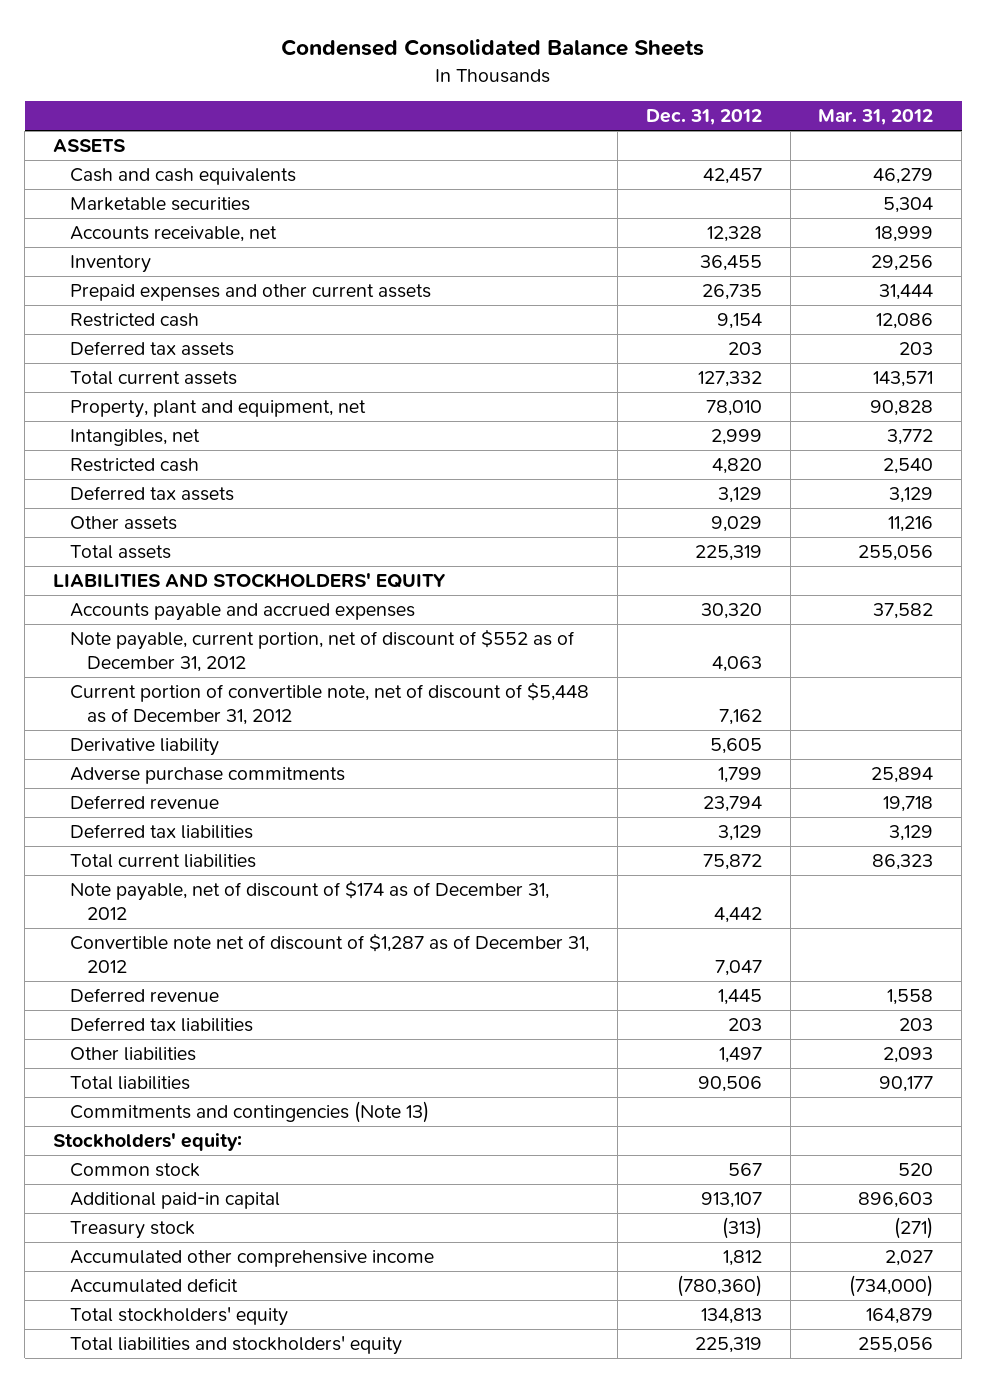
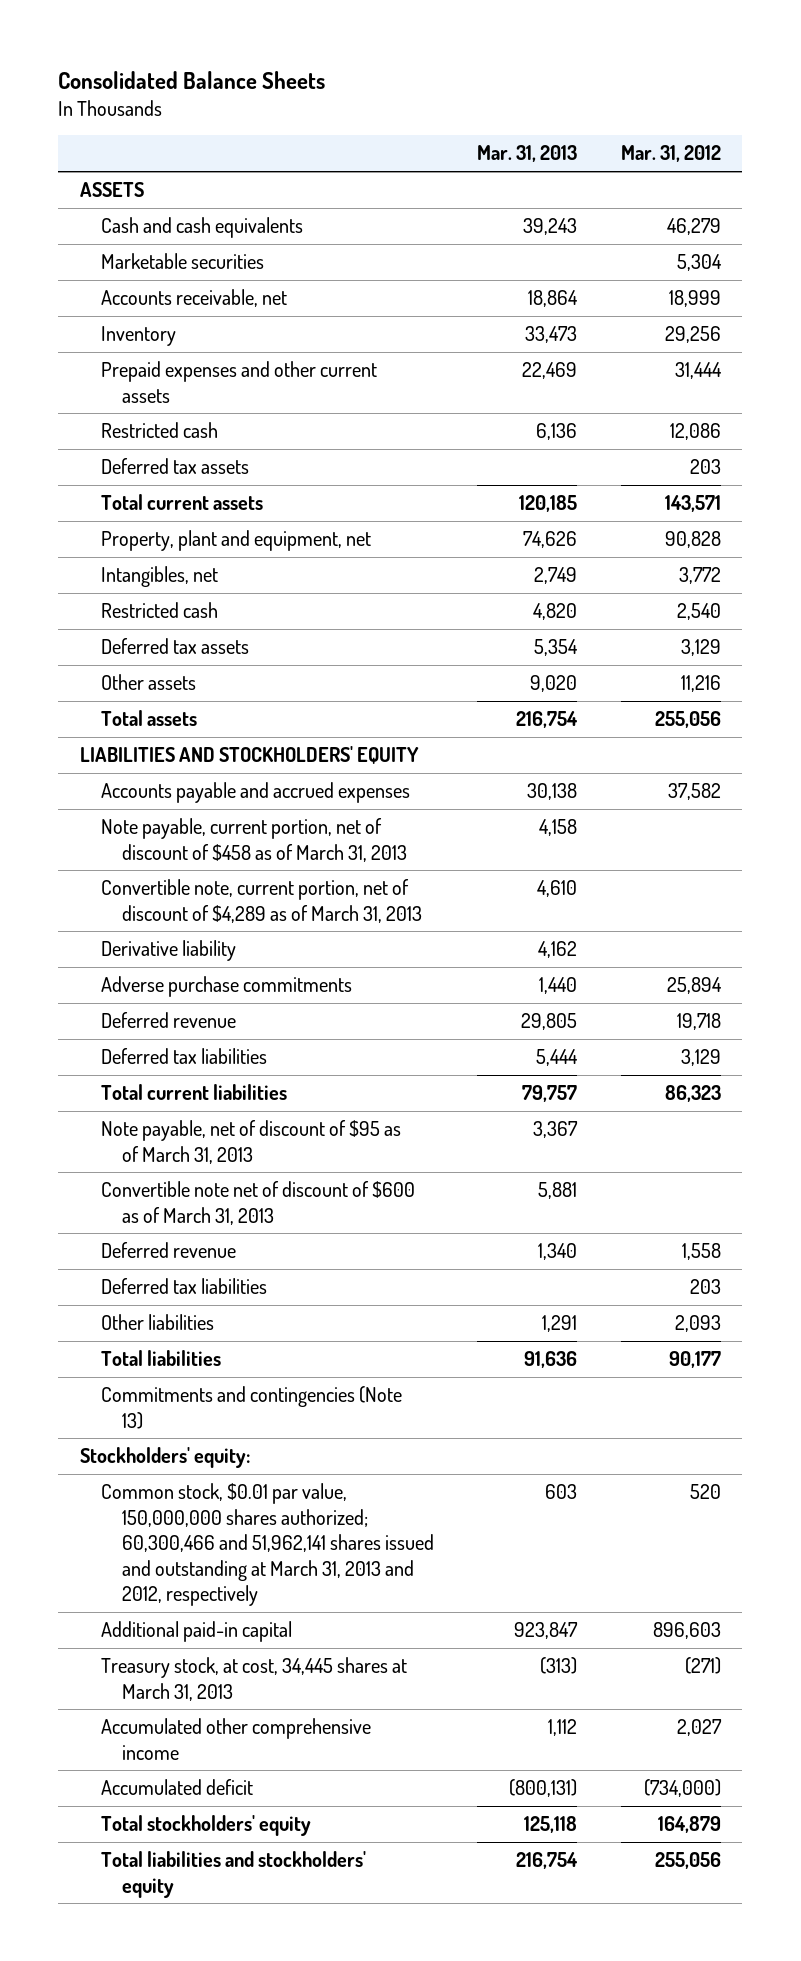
- Condensed Consolidated Balance Sheets
+ Consolidated Balance Sheets
- | Dec. 31, 2012 | Mar. 31, 2012
+ | Mar. 31, 2013 | Mar. 31, 2012
- Note payable, current portion, net of discount of $552 as of December 31, 2012 | 4,063 |
- Current portion of convertible note, net of discount of $5,448 as of December 31, 2012 | 7,162 |
+ Note payable, current portion, net of discount of $458 as of March 31, 2013 | 4,158 |
+ Convertible note, current portion, net of discount of $4,289 as of March 31, 2013 | 4,610 |
- Note payable, net of discount of $174 as of December 31, 2012 | 4,442 |
- Convertible note net of discount of $1,287 as of December 31, 2012 | 7,047 |
+ Note payable, net of discount of $95 as of March 31, 2013 | 3,367 |
+ Convertible note net of discount of $600 as of March 31, 2013 | 5,881 |
- Common stock | 567 | 520
+ Common stock, $0.01 par value, 150,000,000 shares authorized; 60,300,466 and 51,962,141 shares issued and outstanding at March 31, 2013 and 2012, respectively | 603 | 520
- Treasury stock | (313) | (271)
+ Treasury stock, at cost, 34,445 shares at March 31, 2013 | (313) | (271)

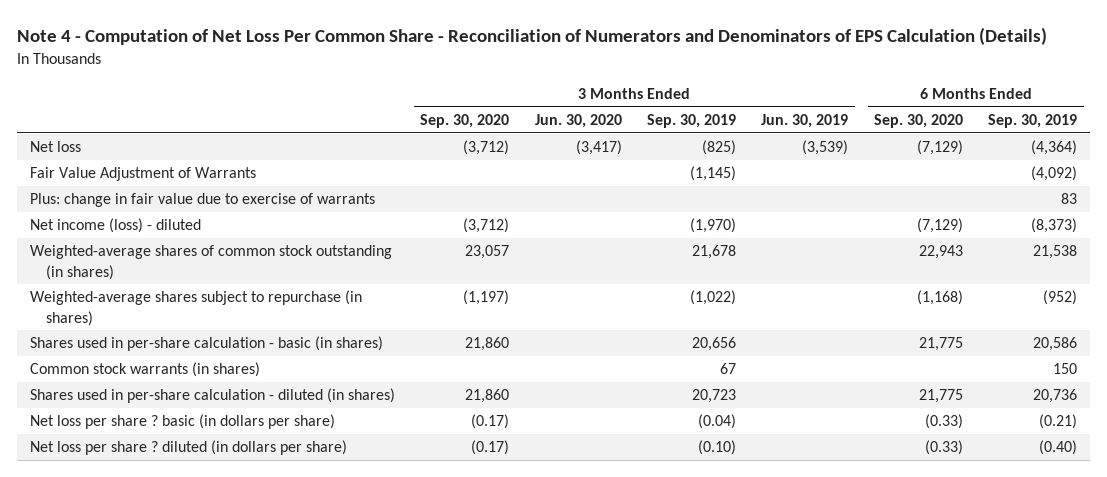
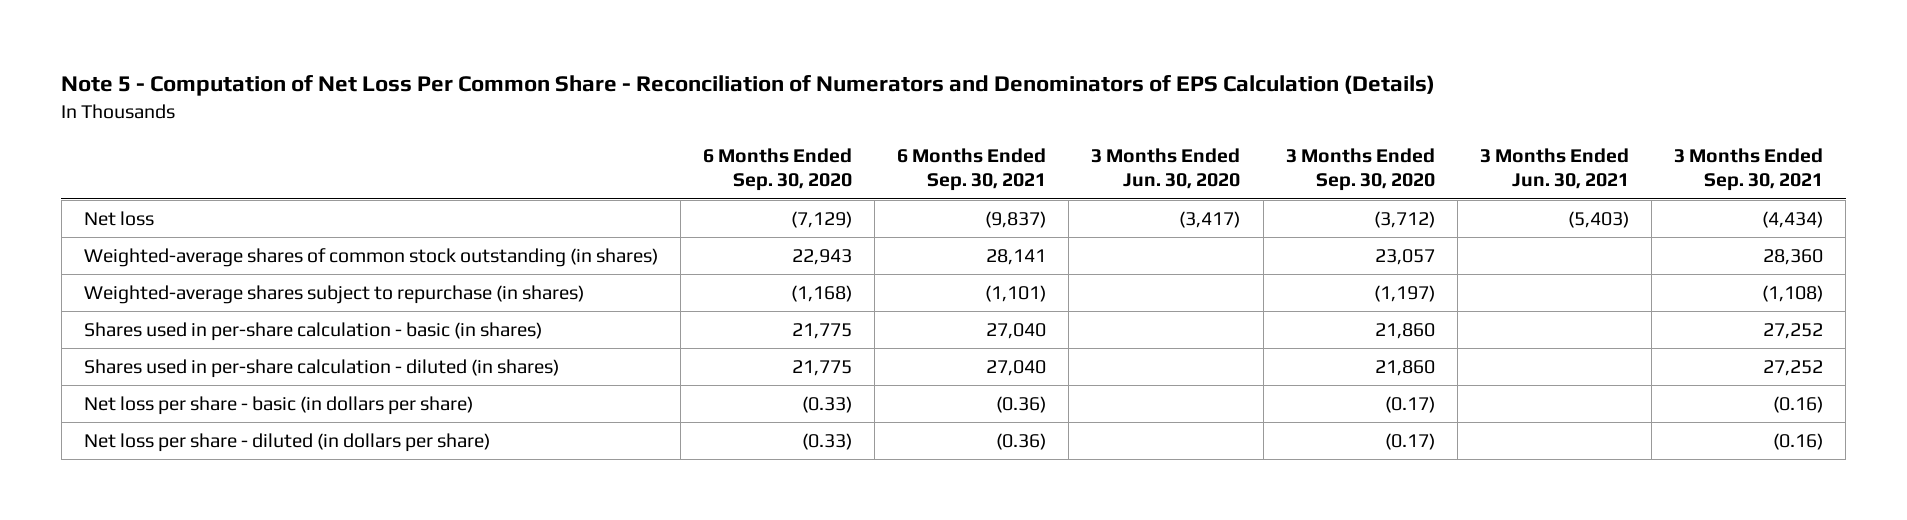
- Note 4 - Computation of Net Loss Per Common Share - Reconciliation of Numerators and Denominators of EPS Calculation (Details)
+ Note 5 - Computation of Net Loss Per Common Share - Reconciliation of Numerators and Denominators of EPS Calculation (Details)
- | 3 Months Ended Sep. 30, 2020 | 3 Months Ended Jun. 30, 2020 | 3 Months Ended Sep. 30, 2019 | 3 Months Ended Jun. 30, 2019 | 6 Months Ended Sep. 30, 2020 | 6 Months Ended Sep. 30, 2019
+ | 6 Months Ended Sep. 30, 2020 | 6 Months Ended Sep. 30, 2021 | 3 Months Ended Jun. 30, 2020 | 3 Months Ended Sep. 30, 2020 | 3 Months Ended Jun. 30, 2021 | 3 Months Ended Sep. 30, 2021
- Fair Value Adjustment of Warrants | | | (1,145) | | | (4,092)
- Plus: change in fair value due to exercise of warrants | | | | | | 83
- Net income (loss) - diluted | (3,712) | | (1,970) | | (7,129) | (8,373)
- Common stock warrants (in shares) | | | 67 | | | 150
- Net loss per share ? basic (in dollars per share) | (0.17) | | (0.04) | | (0.33) | (0.21)
- Net loss per share ? diluted (in dollars per share) | (0.17) | | (0.10) | | (0.33) | (0.40)
+ Net loss per share - basic (in dollars per share) | (0.33) | (0.36) | | (0.17) | | (0.16)
+ Net loss per share - diluted (in dollars per share) | (0.33) | (0.36) | | (0.17) | | (0.16)

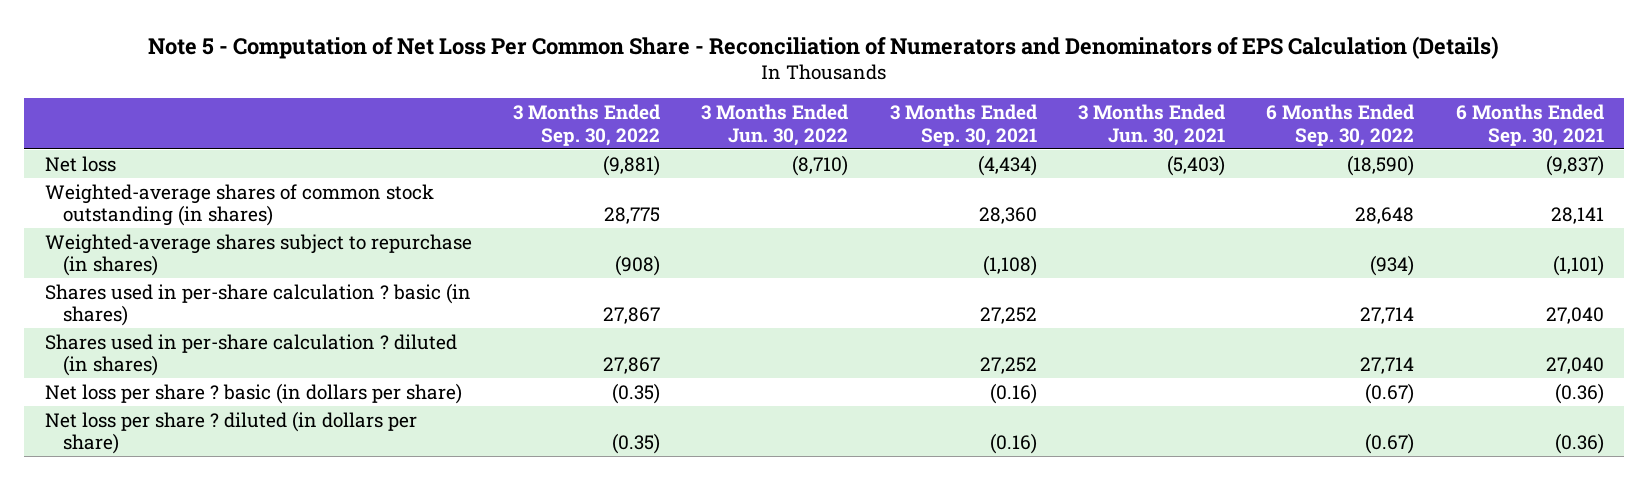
- | 6 Months Ended Sep. 30, 2020 | 6 Months Ended Sep. 30, 2021 | 3 Months Ended Jun. 30, 2020 | 3 Months Ended Sep. 30, 2020 | 3 Months Ended Jun. 30, 2021 | 3 Months Ended Sep. 30, 2021
+ | 3 Months Ended Sep. 30, 2022 | 3 Months Ended Jun. 30, 2022 | 3 Months Ended Sep. 30, 2021 | 3 Months Ended Jun. 30, 2021 | 6 Months Ended Sep. 30, 2022 | 6 Months Ended Sep. 30, 2021
- Shares used in per-share calculation - basic (in shares) | 21,775 | 27,040 | | 21,860 | | 27,252
- Shares used in per-share calculation - diluted (in shares) | 21,775 | 27,040 | | 21,860 | | 27,252
- Net loss per share - basic (in dollars per share) | (0.33) | (0.36) | | (0.17) | | (0.16)
- Net loss per share - diluted (in dollars per share) | (0.33) | (0.36) | | (0.17) | | (0.16)
+ Shares used in per-share calculation ? basic (in shares) | 27,867 | | 27,252 | | 27,714 | 27,040
+ Shares used in per-share calculation ? diluted (in shares) | 27,867 | | 27,252 | | 27,714 | 27,040
+ Net loss per share ? basic (in dollars per share) | (0.35) | | (0.16) | | (0.67) | (0.36)
+ Net loss per share ? diluted (in dollars per share) | (0.35) | | (0.16) | | (0.67) | (0.36)

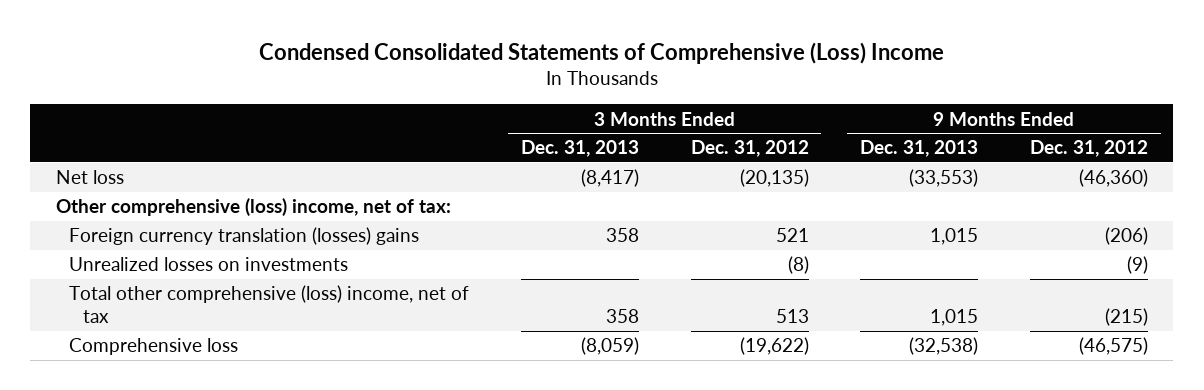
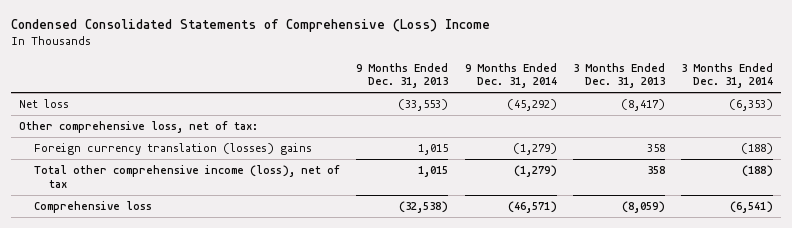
- | 3 Months Ended Dec. 31, 2013 | 3 Months Ended Dec. 31, 2012 | 9 Months Ended Dec. 31, 2013 | 9 Months Ended Dec. 31, 2012
+ | 9 Months Ended Dec. 31, 2013 | 9 Months Ended Dec. 31, 2014 | 3 Months Ended Dec. 31, 2013 | 3 Months Ended Dec. 31, 2014
- Other comprehensive (loss) income, net of tax:
+ Other comprehensive loss, net of tax:
- Unrealized losses on investments | | (8) | | (9)
- Total other comprehensive (loss) income, net of tax | 358 | 513 | 1,015 | (215)
+ Total other comprehensive income (loss), net of tax | 1,015 | (1,279) | 358 | (188)

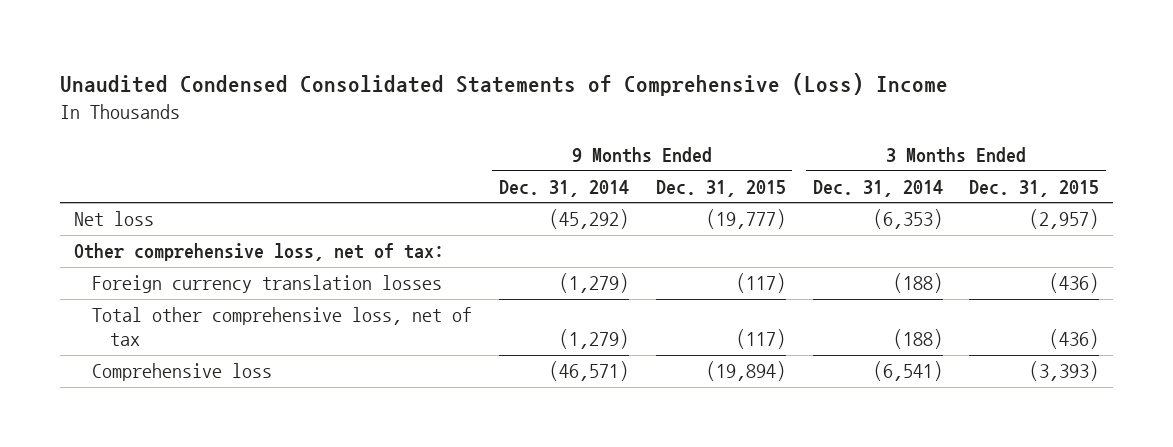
- Condensed Consolidated Statements of Comprehensive (Loss) Income
+ Unaudited Condensed Consolidated Statements of Comprehensive (Loss) Income
- | 9 Months Ended Dec. 31, 2013 | 9 Months Ended Dec. 31, 2014 | 3 Months Ended Dec. 31, 2013 | 3 Months Ended Dec. 31, 2014
+ | 9 Months Ended Dec. 31, 2014 | 9 Months Ended Dec. 31, 2015 | 3 Months Ended Dec. 31, 2014 | 3 Months Ended Dec. 31, 2015
- Foreign currency translation (losses) gains | 1,015 | (1,279) | 358 | (188)
- Total other comprehensive income (loss), net of tax | 1,015 | (1,279) | 358 | (188)
+ Foreign currency translation losses | (1,279) | (117) | (188) | (436)
+ Total other comprehensive loss, net of tax | (1,279) | (117) | (188) | (436)

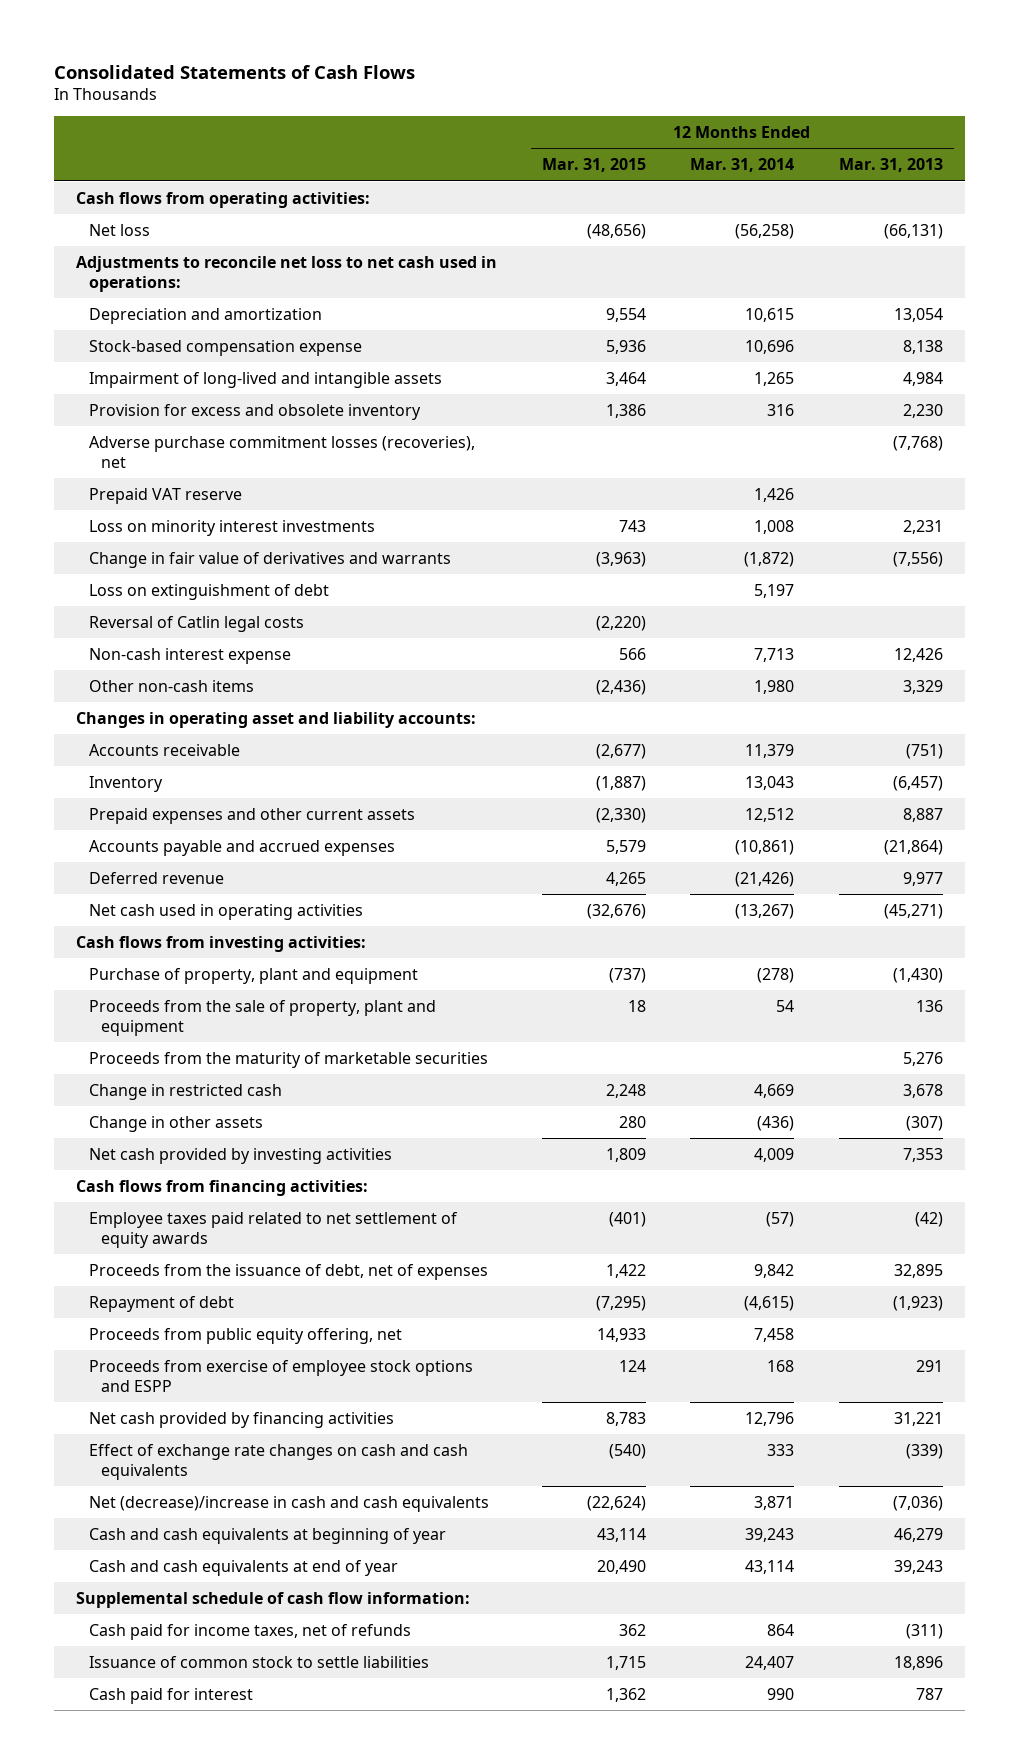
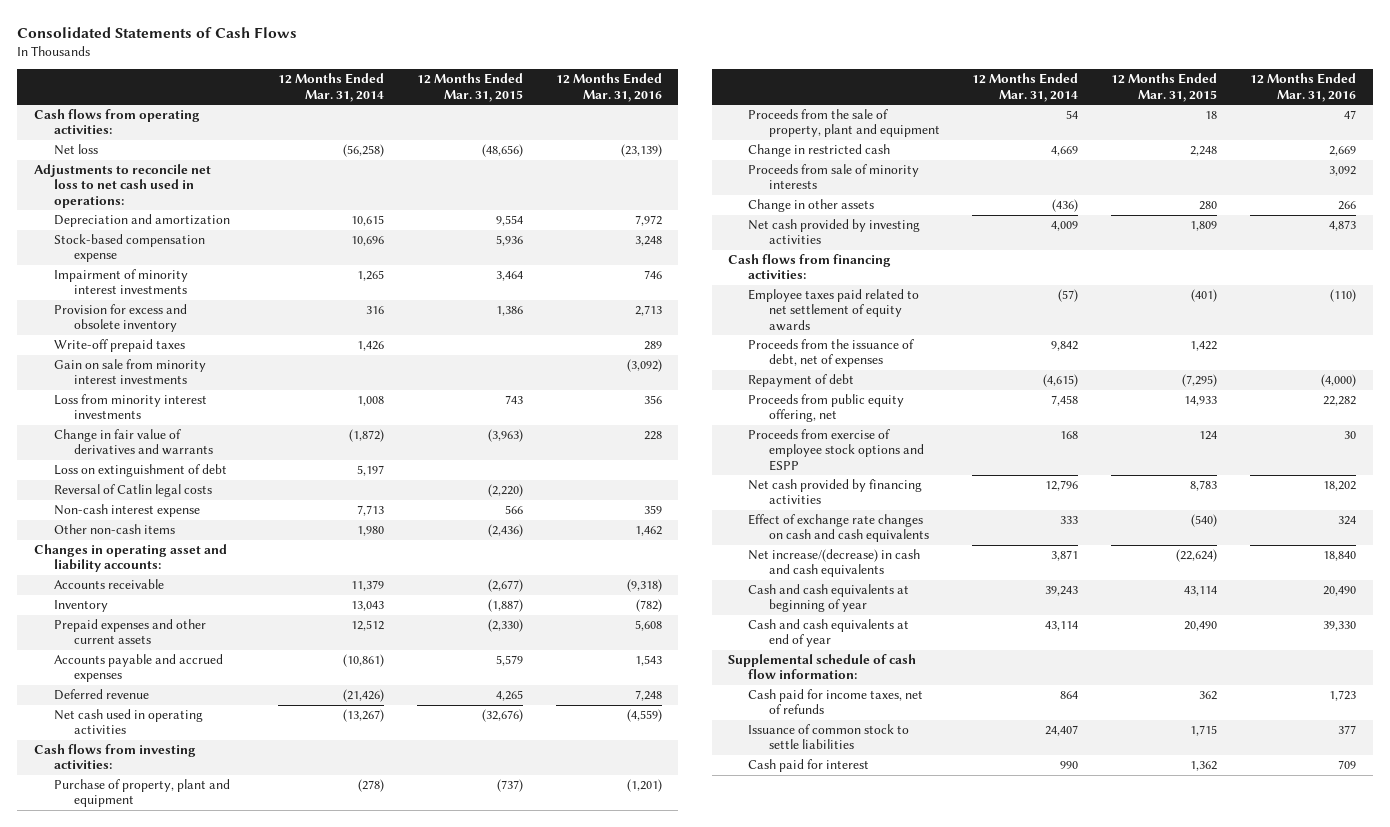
- | 12 Months Ended Mar. 31, 2015 | 12 Months Ended Mar. 31, 2014 | 12 Months Ended Mar. 31, 2013
+ | 12 Months Ended Mar. 31, 2014 | 12 Months Ended Mar. 31, 2015 | 12 Months Ended Mar. 31, 2016
- Impairment of long-lived and intangible assets | 3,464 | 1,265 | 4,984
+ Impairment of minority interest investments | 1,265 | 3,464 | 746
- Adverse purchase commitment losses (recoveries), net | | | (7,768)
- Prepaid VAT reserve | | 1,426 |
- Loss on minority interest investments | 743 | 1,008 | 2,231
+ Write-off prepaid taxes | 1,426 | | 289
+ Gain on sale from minority interest investments | | | (3,092)
+ Loss from minority interest investments | 1,008 | 743 | 356
- Proceeds from the maturity of marketable securities | | | 5,276
+ Proceeds from sale of minority interests | | | 3,092
- Net (decrease)/increase in cash and cash equivalents | (22,624) | 3,871 | (7,036)
+ Net increase/(decrease) in cash and cash equivalents | 3,871 | (22,624) | 18,840

